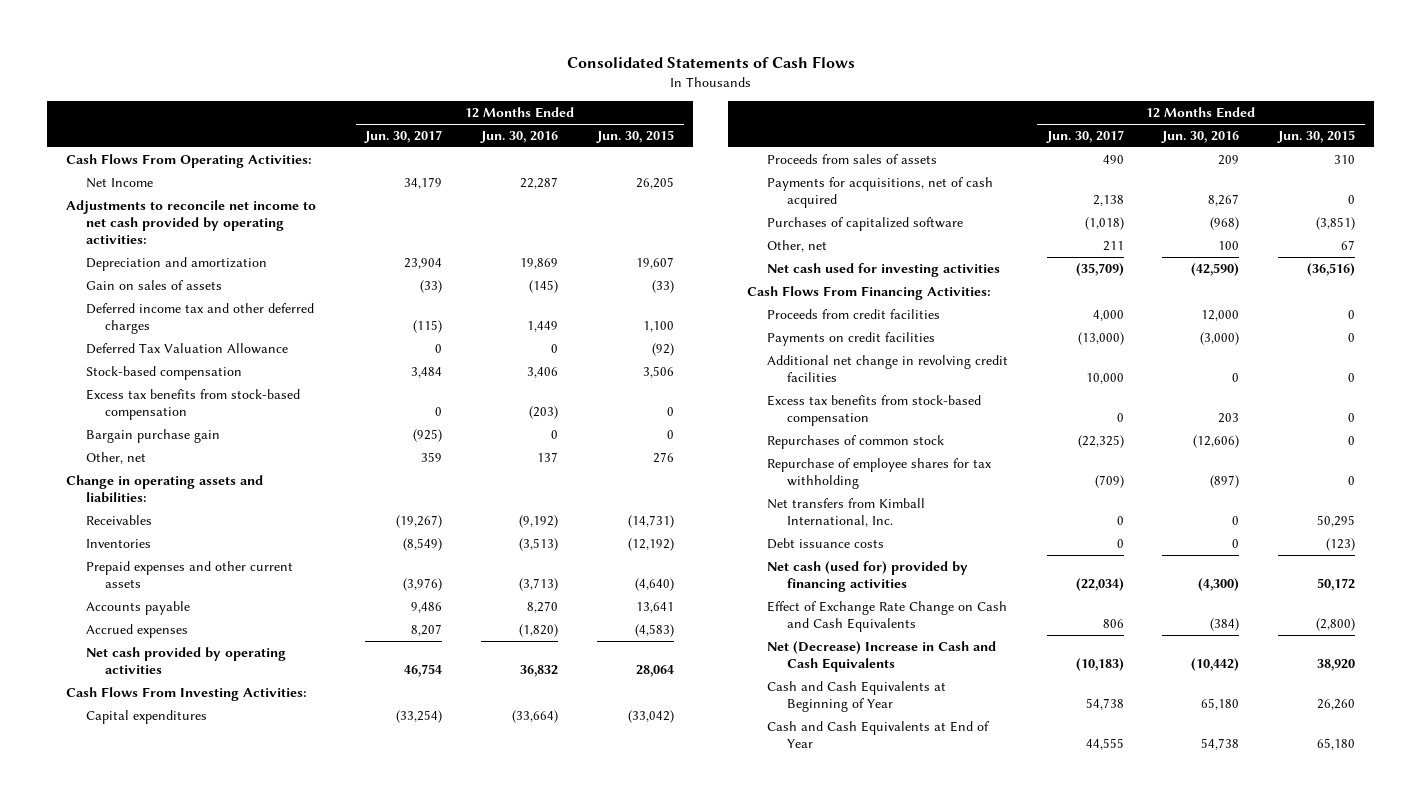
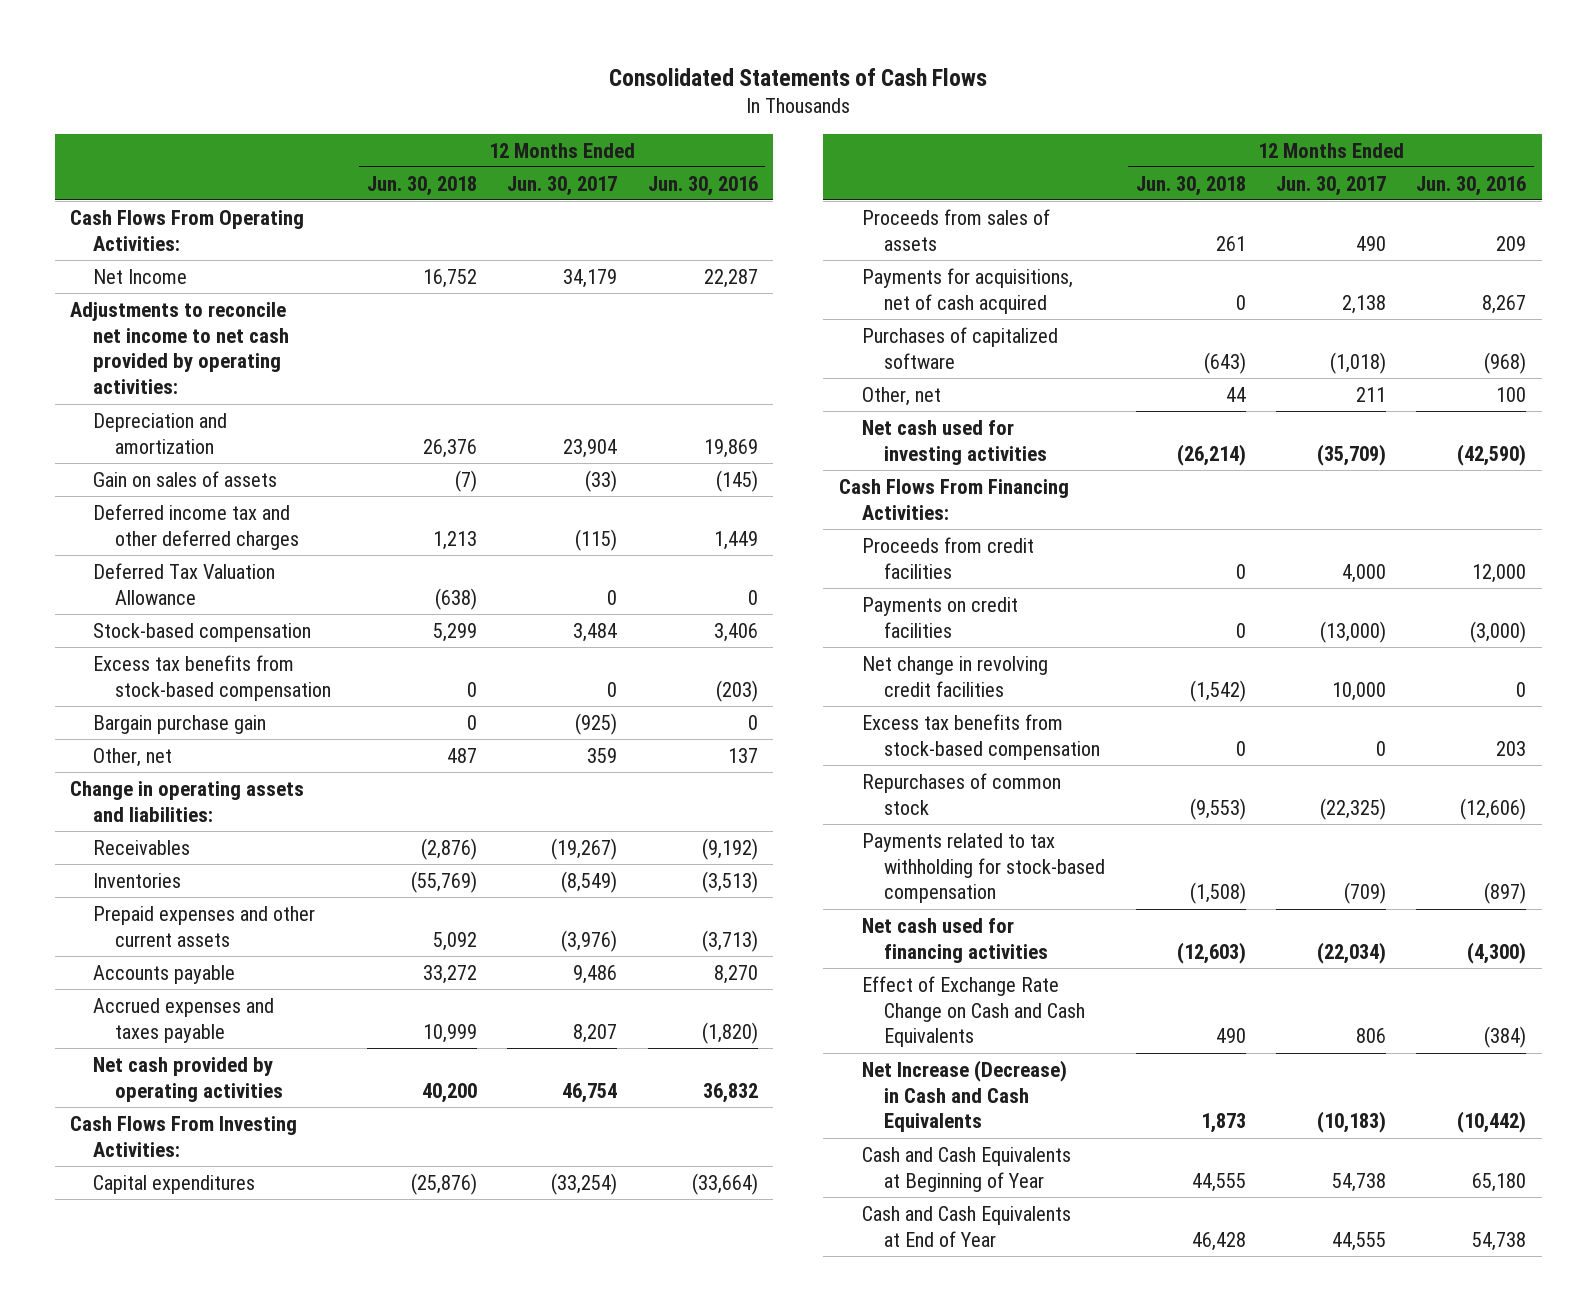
- | 12 Months Ended Jun. 30, 2017 | 12 Months Ended Jun. 30, 2016 | 12 Months Ended Jun. 30, 2015
+ | 12 Months Ended Jun. 30, 2018 | 12 Months Ended Jun. 30, 2017 | 12 Months Ended Jun. 30, 2016
- Accrued expenses | 8,207 | (1,820) | (4,583)
+ Accrued expenses and taxes payable | 10,999 | 8,207 | (1,820)
- Additional net change in revolving credit facilities | 10,000 | 0 | 0
+ Net change in revolving credit facilities | (1,542) | 10,000 | 0
- Repurchase of employee shares for tax withholding | (709) | (897) | 0
- Net transfers from Kimball International, Inc. | 0 | 0 | 50,295
- Debt issuance costs | 0 | 0 | (123)
- Net cash (used for) provided by financing activities | (22,034) | (4,300) | 50,172
+ Payments related to tax withholding for stock-based compensation | (1,508) | (709) | (897)
+ Net cash used for financing activities | (12,603) | (22,034) | (4,300)
- Net (Decrease) Increase in Cash and Cash Equivalents | (10,183) | (10,442) | 38,920
+ Net Increase (Decrease) in Cash and Cash Equivalents | 1,873 | (10,183) | (10,442)

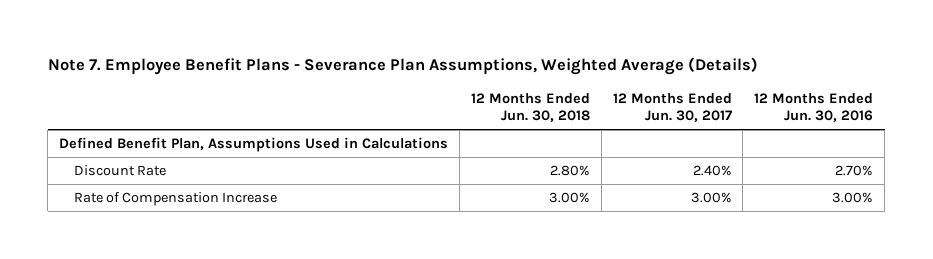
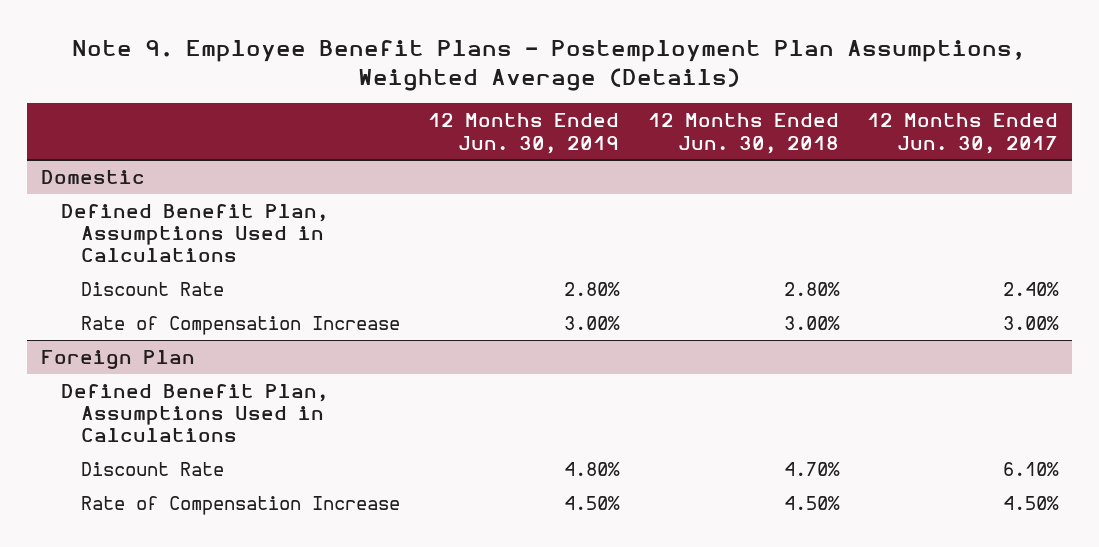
- Note 7. Employee Benefit Plans - Severance Plan Assumptions, Weighted Average (Details)
+ Note 9. Employee Benefit Plans - Postemployment Plan Assumptions, Weighted Average (Details)
- | 12 Months Ended Jun. 30, 2018 | 12 Months Ended Jun. 30, 2017 | 12 Months Ended Jun. 30, 2016
+ | 12 Months Ended Jun. 30, 2019 | 12 Months Ended Jun. 30, 2018 | 12 Months Ended Jun. 30, 2017
+ Domestic
+ Foreign Plan
+ Defined Benefit Plan, Assumptions Used in Calculations
+ Discount Rate | 4.80% | 4.70% | 6.10%
+ Rate of Compensation Increase | 4.50% | 4.50% | 4.50%

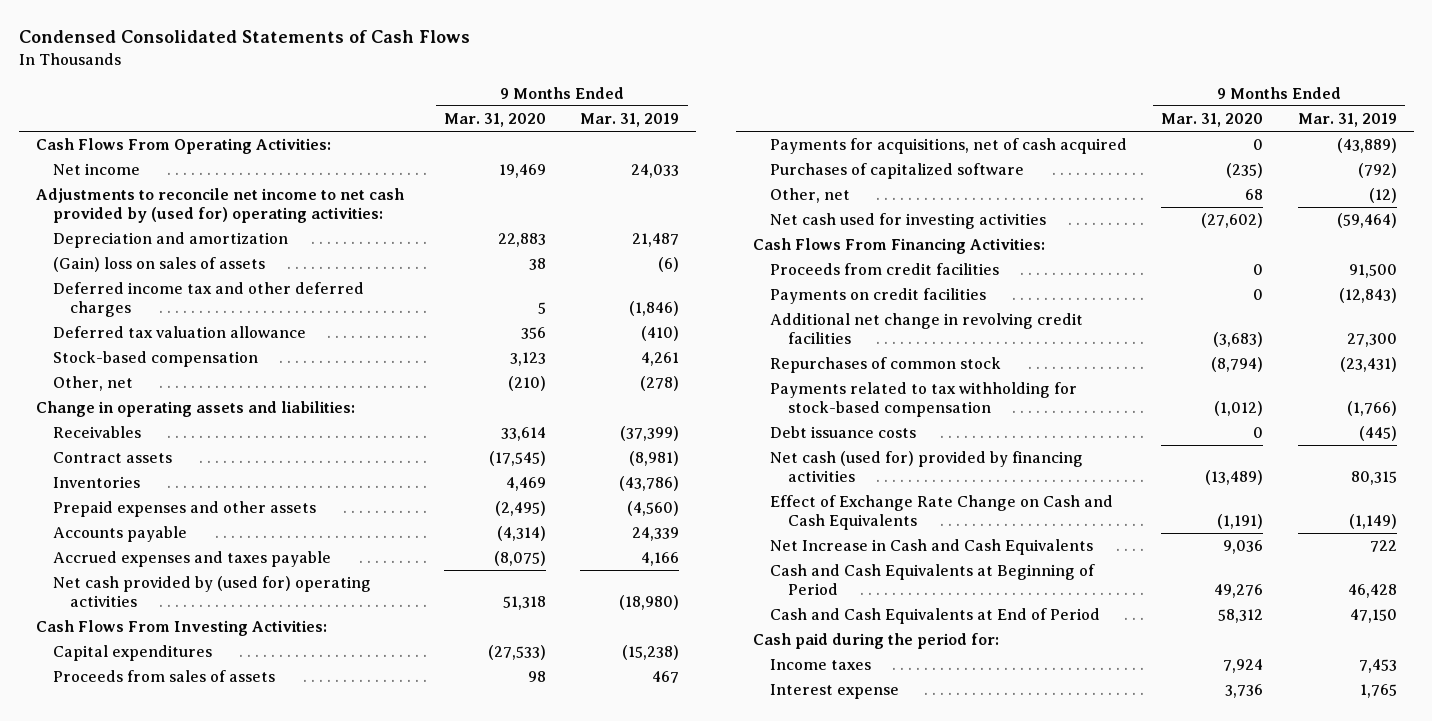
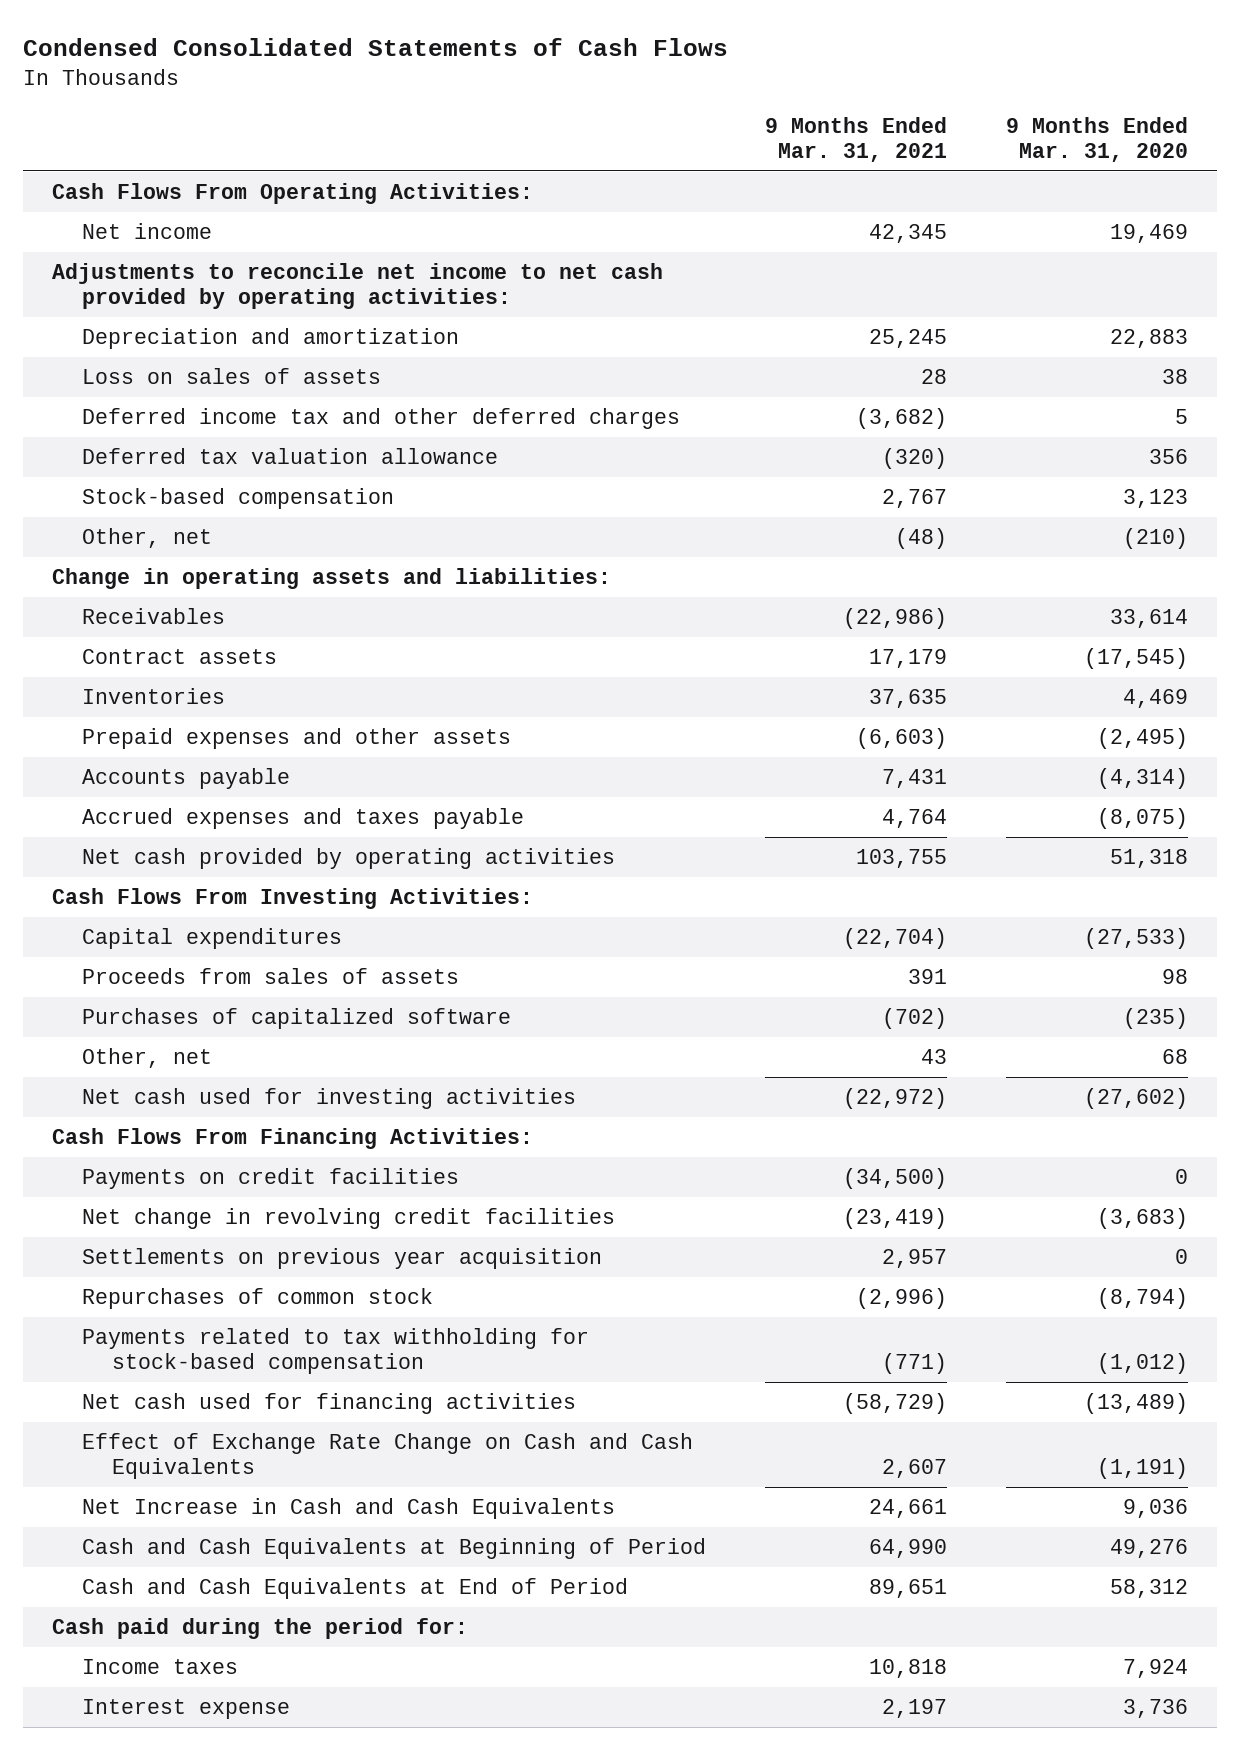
- | 9 Months Ended Mar. 31, 2020 | 9 Months Ended Mar. 31, 2019
+ | 9 Months Ended Mar. 31, 2021 | 9 Months Ended Mar. 31, 2020
- Adjustments to reconcile net income to net cash provided by (used for) operating activities:
+ Adjustments to reconcile net income to net cash provided by operating activities:
- (Gain) loss on sales of assets | 38 | (6)
+ Loss on sales of assets | 28 | 38
- Net cash provided by (used for) operating activities | 51,318 | (18,980)
+ Net cash provided by operating activities | 103,755 | 51,318
- Payments for acquisitions, net of cash acquired | 0 | (43,889)
- Proceeds from credit facilities | 0 | 91,500
- Additional net change in revolving credit facilities | (3,683) | 27,300
+ Net change in revolving credit facilities | (23,419) | (3,683)
+ Settlements on previous year acquisition | 2,957 | 0
- Debt issuance costs | 0 | (445)
- Net cash (used for) provided by financing activities | (13,489) | 80,315
+ Net cash used for financing activities | (58,729) | (13,489)

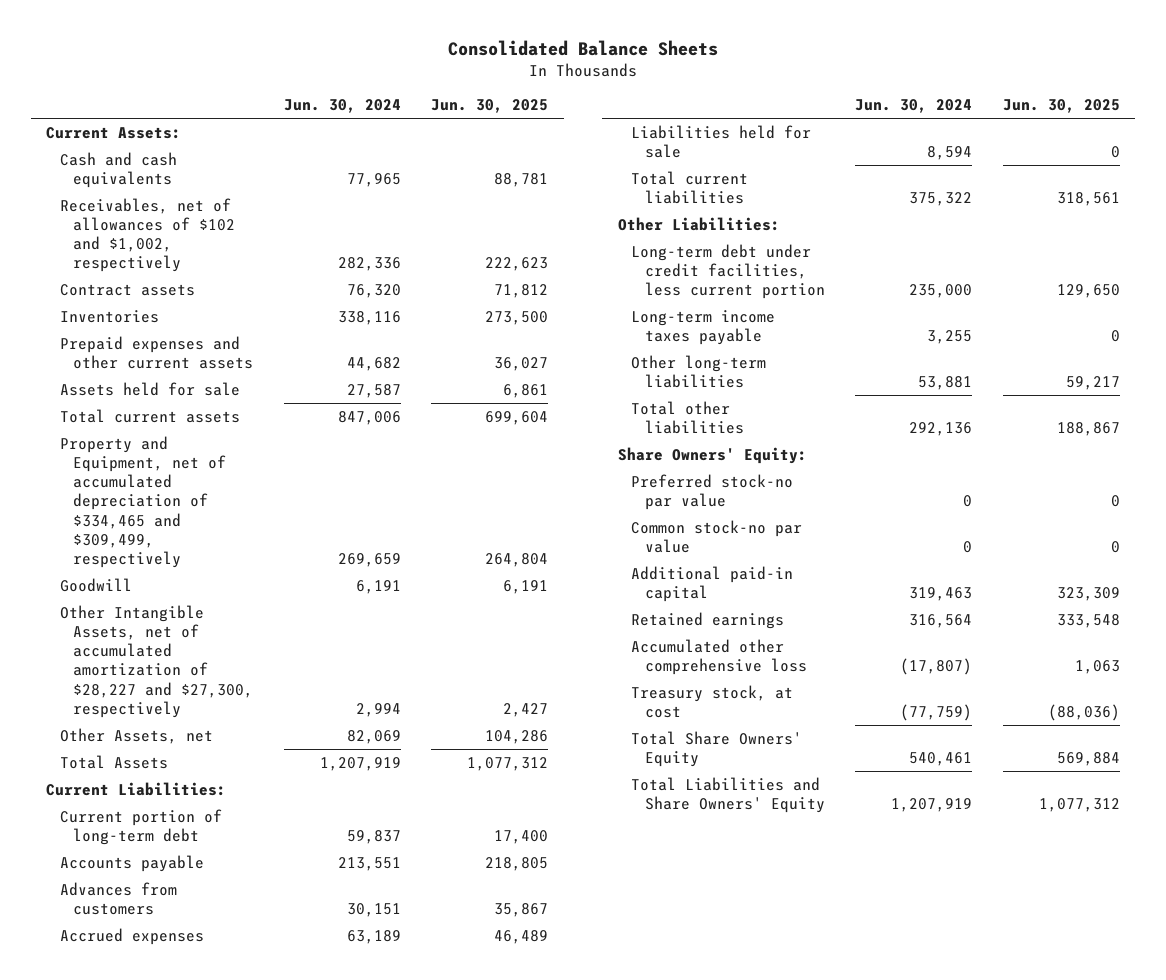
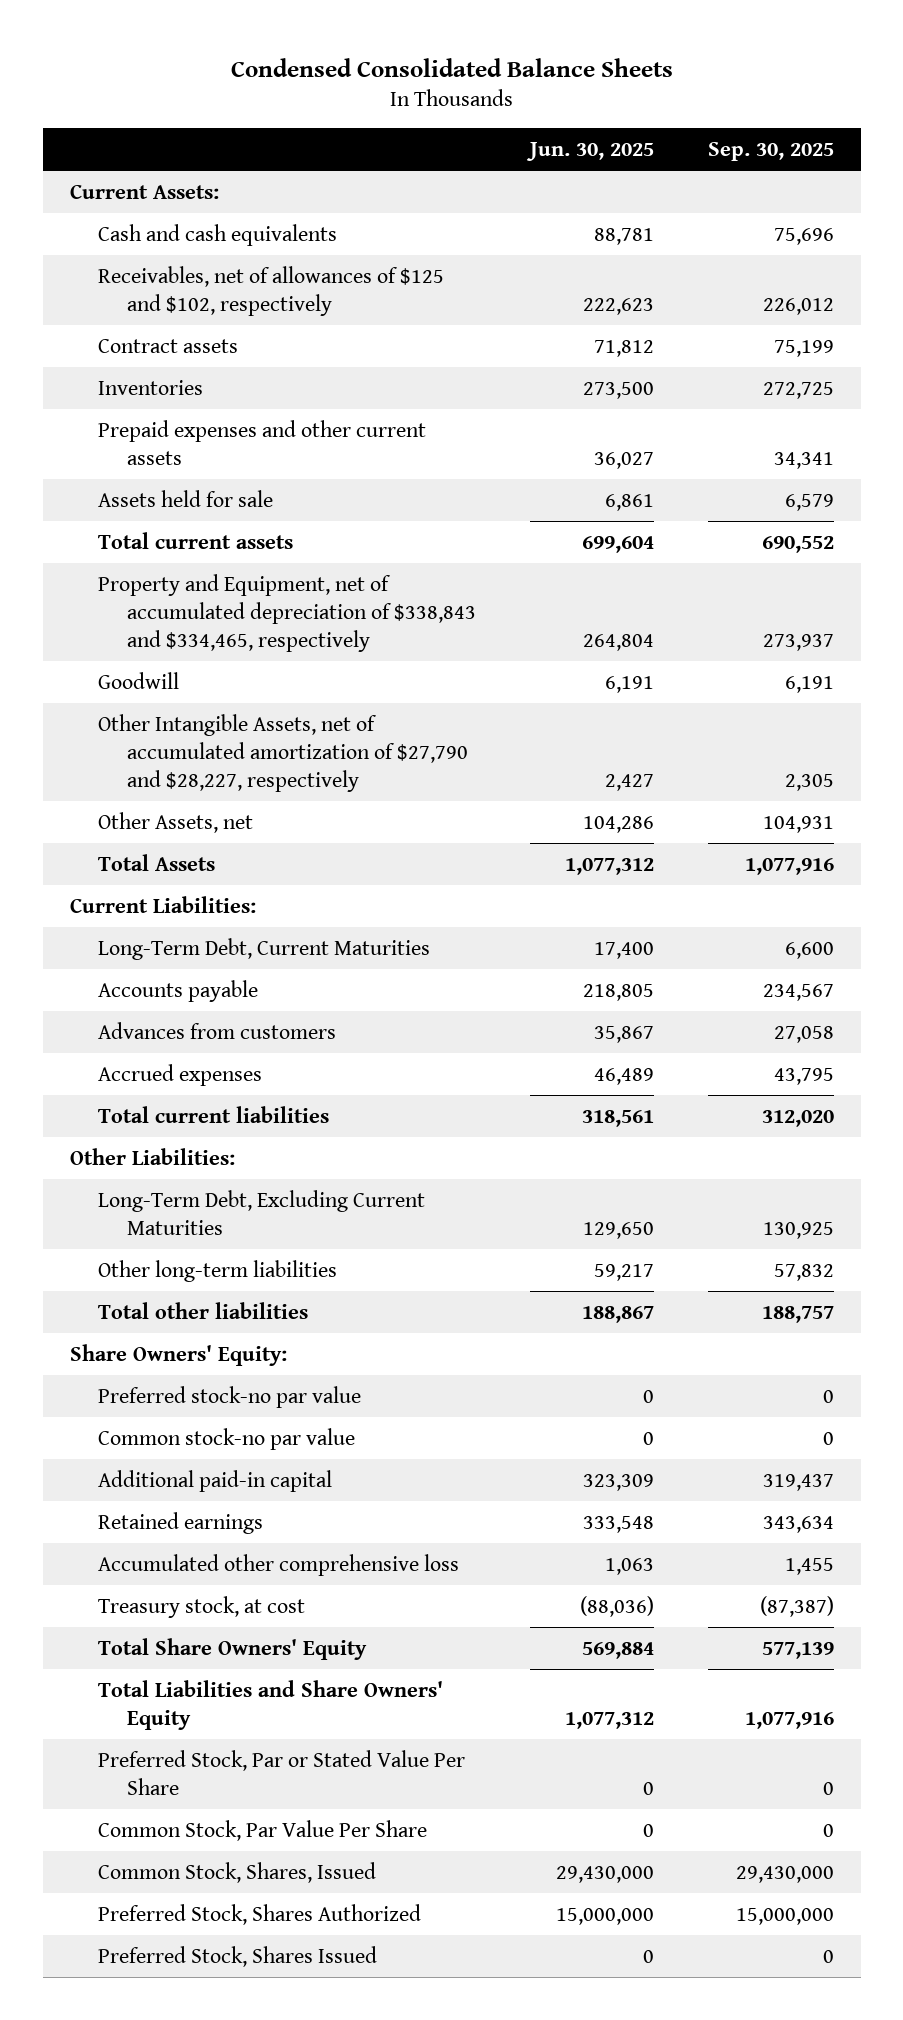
- Consolidated Balance Sheets
+ Condensed Consolidated Balance Sheets
- | Jun. 30, 2024 | Jun. 30, 2025
+ | Jun. 30, 2025 | Sep. 30, 2025
- Receivables, net of allowances of $102 and $1,002, respectively | 282,336 | 222,623
+ Receivables, net of allowances of $125 and $102, respectively | 222,623 | 226,012
- Property and Equipment, net of accumulated depreciation of $334,465 and $309,499, respectively | 269,659 | 264,804
+ Property and Equipment, net of accumulated depreciation of $338,843 and $334,465, respectively | 264,804 | 273,937
- Other Intangible Assets, net of accumulated amortization of $28,227 and $27,300, respectively | 2,994 | 2,427
+ Other Intangible Assets, net of accumulated amortization of $27,790 and $28,227, respectively | 2,427 | 2,305
- Current portion of long-term debt | 59,837 | 17,400
+ Long-Term Debt, Current Maturities | 17,400 | 6,600
- Liabilities held for sale | 8,594 | 0
- Long-term debt under credit facilities, less current portion | 235,000 | 129,650
- Long-term income taxes payable | 3,255 | 0
+ Long-Term Debt, Excluding Current Maturities | 129,650 | 130,925
+ Preferred Stock, Par or Stated Value Per Share | 0 | 0
+ Common Stock, Par Value Per Share | 0 | 0
+ Common Stock, Shares, Issued | 29,430,000 | 29,430,000
+ Preferred Stock, Shares Authorized | 15,000,000 | 15,000,000
+ Preferred Stock, Shares Issued | 0 | 0

